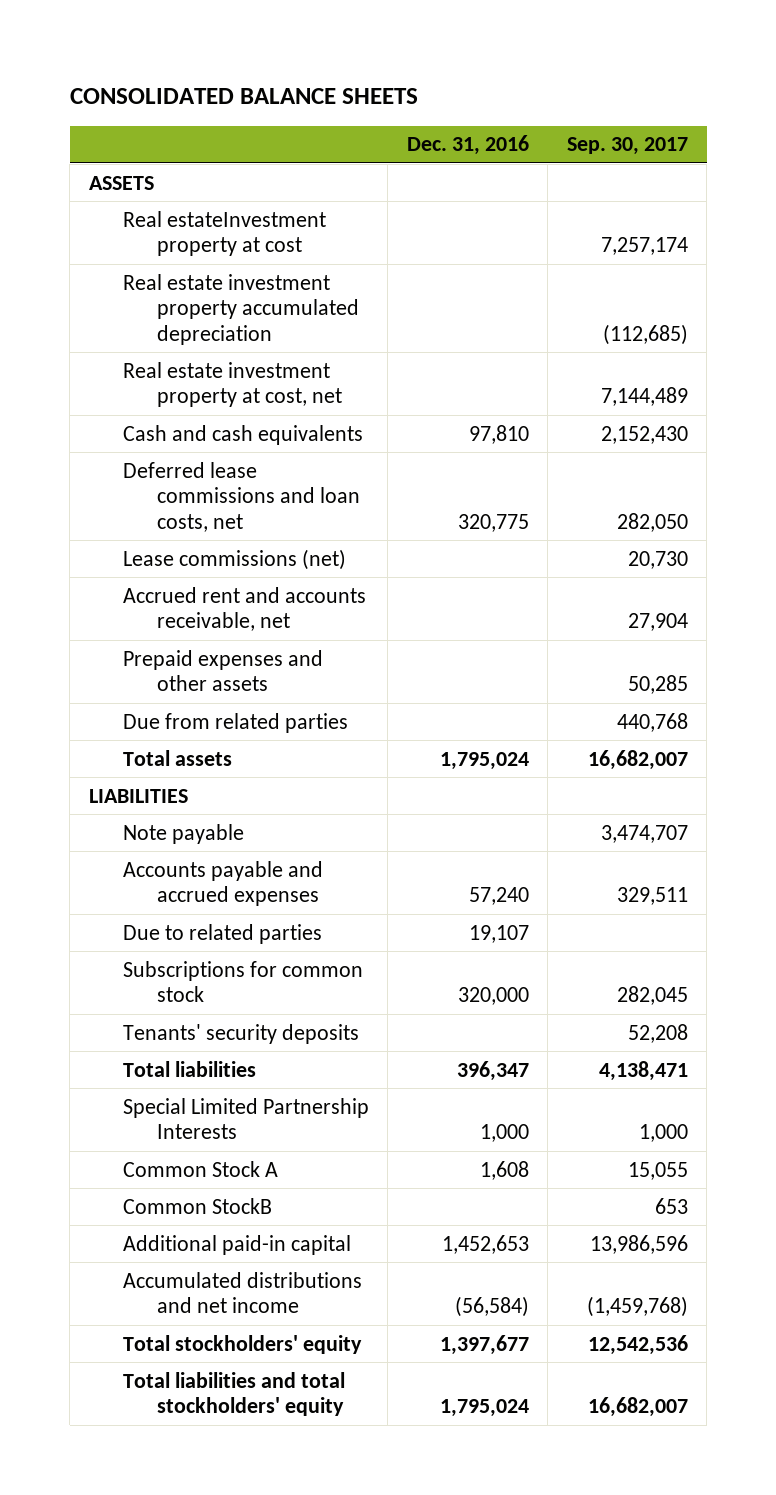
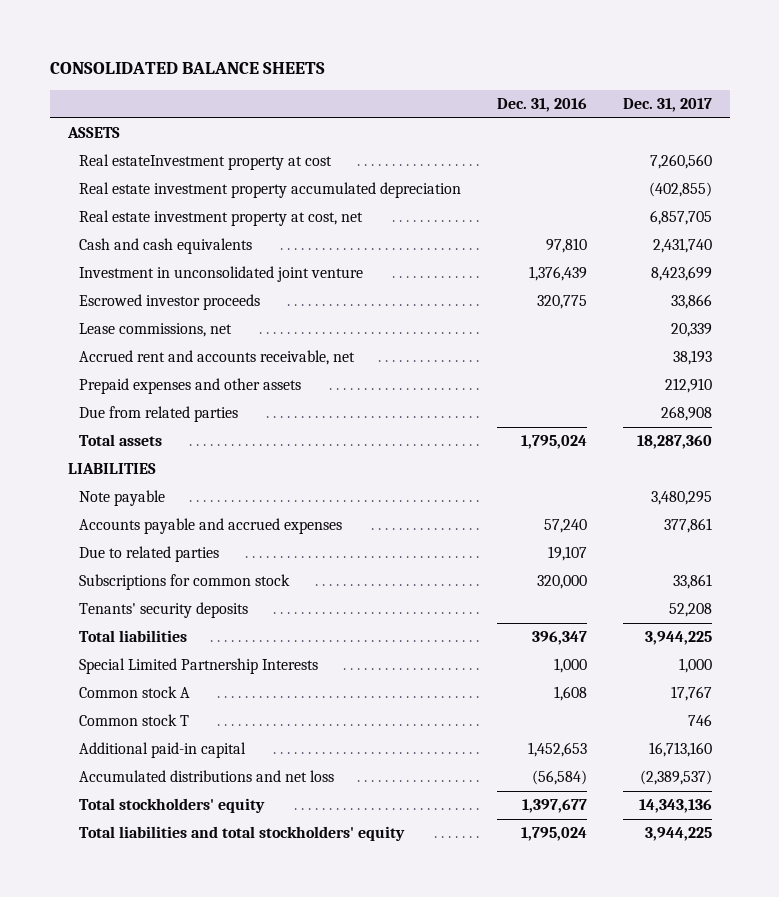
- | Dec. 31, 2016 | Sep. 30, 2017
+ | Dec. 31, 2016 | Dec. 31, 2017
- Deferred lease commissions and loan costs, net | 320,775 | 282,050
- Lease commissions (net) | | 20,730
+ Investment in unconsolidated joint venture | 1,376,439 | 8,423,699
+ Escrowed investor proceeds | 320,775 | 33,866
+ Lease commissions, net | | 20,339
- Common Stock A | 1,608 | 15,055
- Common StockB | | 653
+ Common stock A | 1,608 | 17,767
+ Common stock T | | 746
- Accumulated distributions and net income | (56,584) | (1,459,768)
+ Accumulated distributions and net loss | (56,584) | (2,389,537)

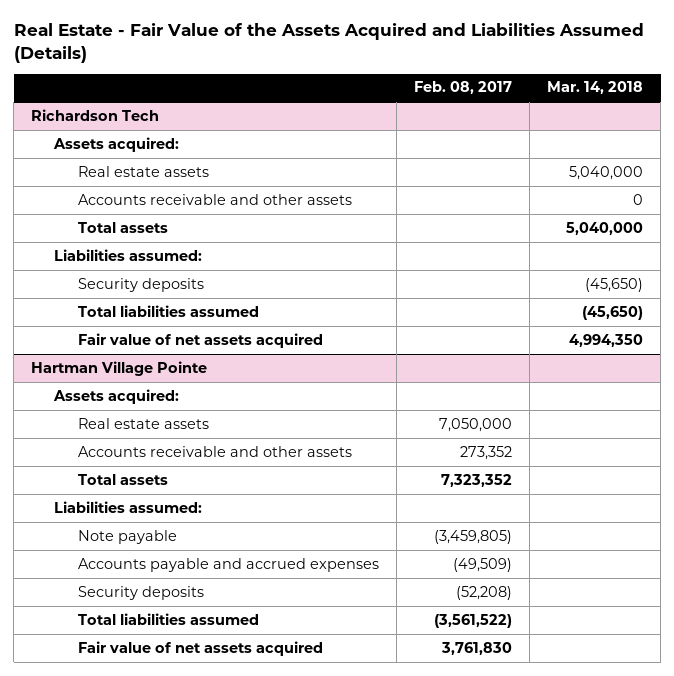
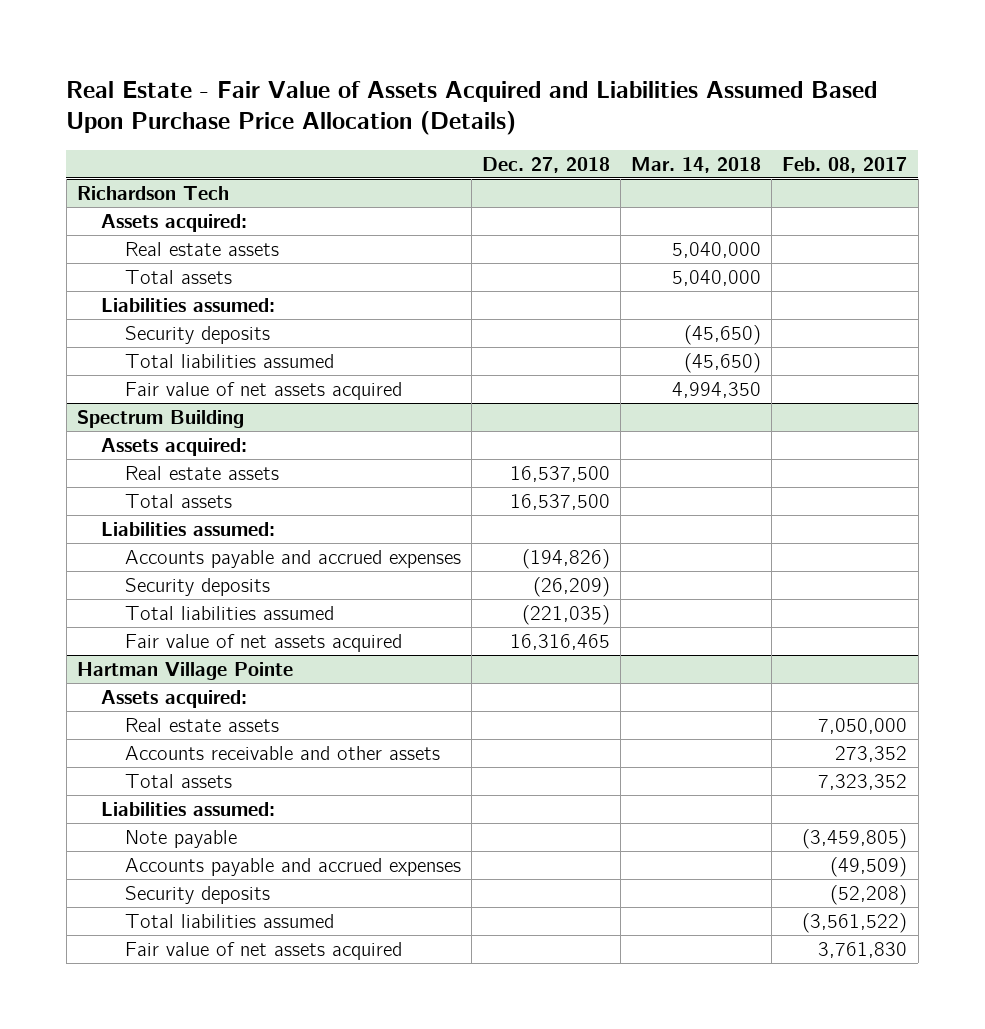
- Real Estate - Fair Value of the Assets Acquired and Liabilities Assumed (Details)
+ Real Estate - Fair Value of Assets Acquired and Liabilities Assumed Based Upon Purchase Price Allocation (Details)
- | Feb. 08, 2017 | Mar. 14, 2018
+ | Dec. 27, 2018 | Mar. 14, 2018 | Feb. 08, 2017
@ Richardson Tech
- Accounts receivable and other assets | | 0
+ Spectrum Building
+ Assets acquired:
+ Real estate assets | 16,537,500 | |
+ Total assets | 16,537,500 | |
+ Liabilities assumed:
+ Accounts payable and accrued expenses | (194,826) | |
+ Security deposits | (26,209) | |
+ Total liabilities assumed | (221,035) | |
+ Fair value of net assets acquired | 16,316,465 | |

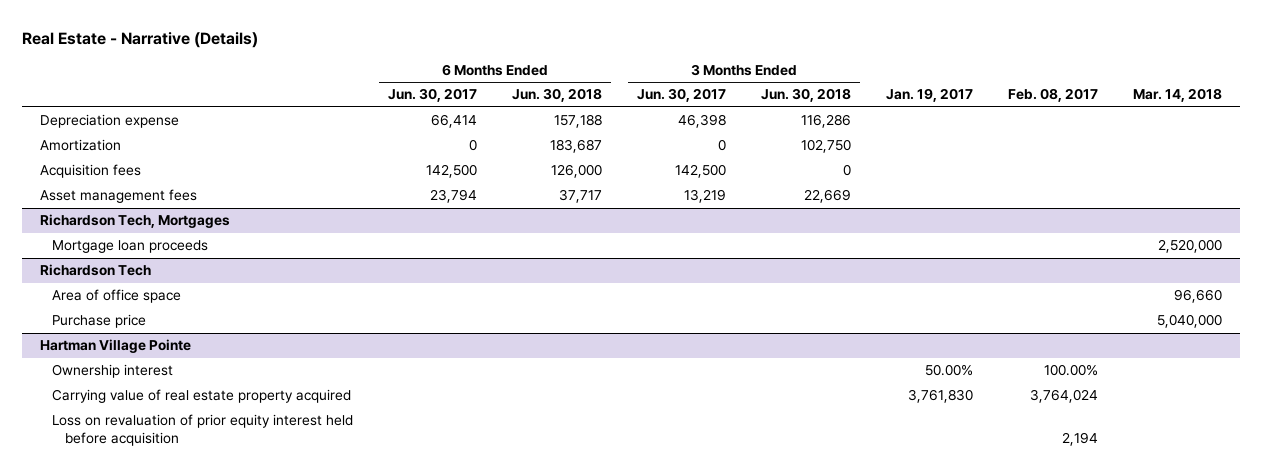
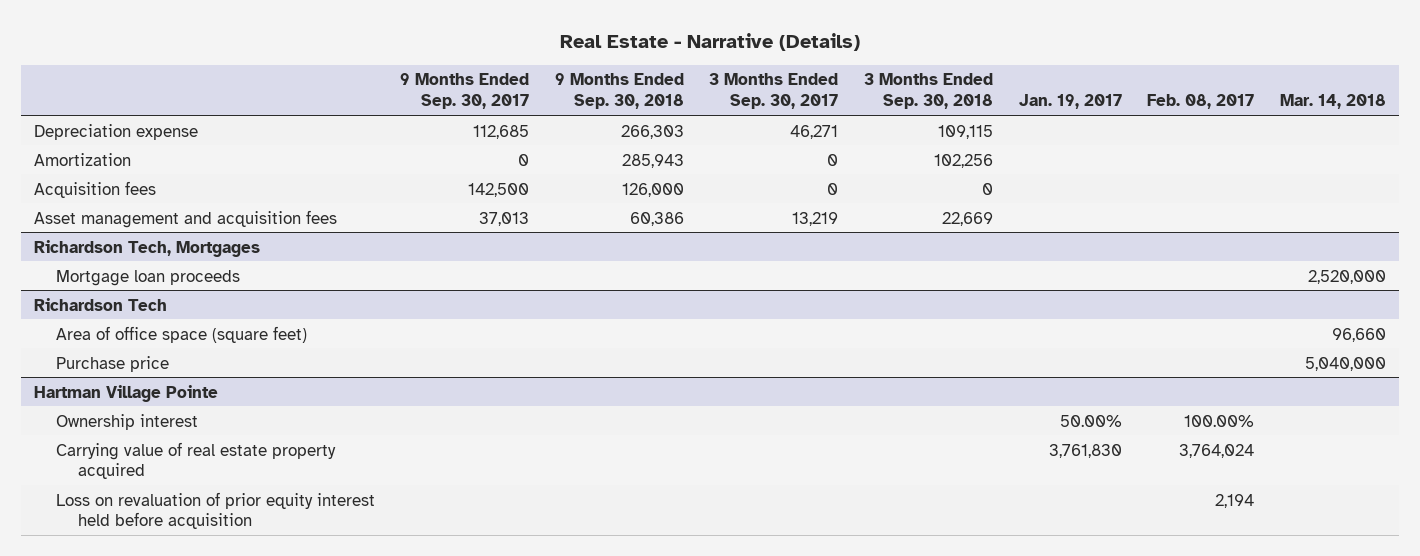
- | 6 Months Ended Jun. 30, 2017 | 6 Months Ended Jun. 30, 2018 | 3 Months Ended Jun. 30, 2017 | 3 Months Ended Jun. 30, 2018 | Jan. 19, 2017 | Feb. 08, 2017 | Mar. 14, 2018
+ | 9 Months Ended Sep. 30, 2017 | 9 Months Ended Sep. 30, 2018 | 3 Months Ended Sep. 30, 2017 | 3 Months Ended Sep. 30, 2018 | Jan. 19, 2017 | Feb. 08, 2017 | Mar. 14, 2018
- Asset management fees | 23,794 | 37,717 | 13,219 | 22,669 | | |
+ Asset management and acquisition fees | 37,013 | 60,386 | 13,219 | 22,669 | | |
@ Richardson Tech
- Area of office space | | | | | | | 96,660
+ Area of office space (square feet) | | | | | | | 96,660

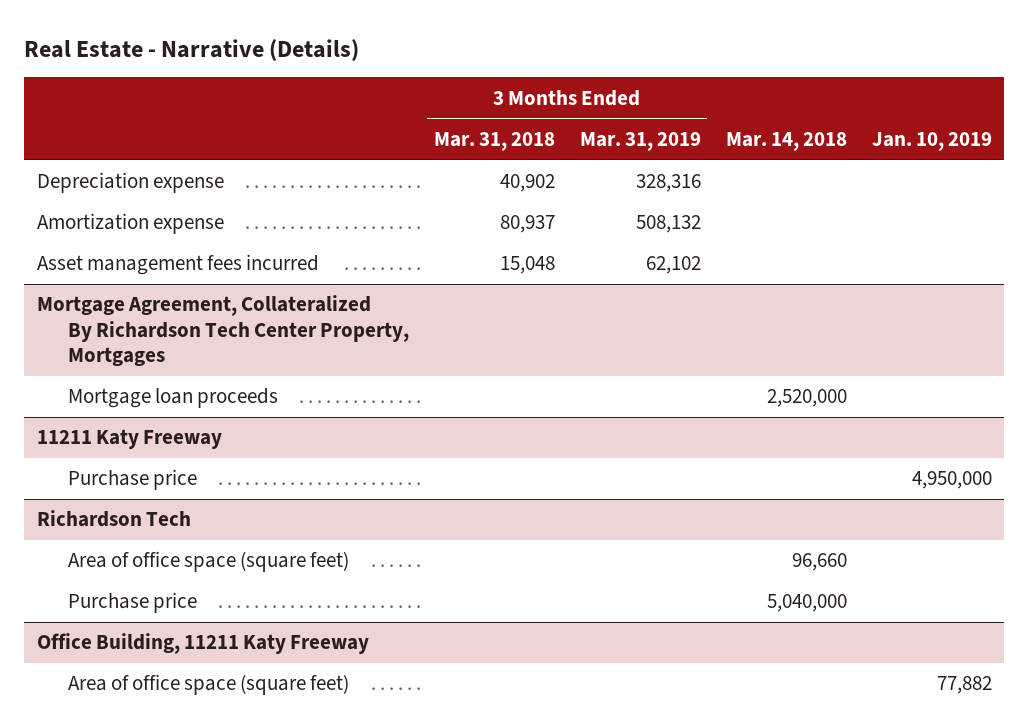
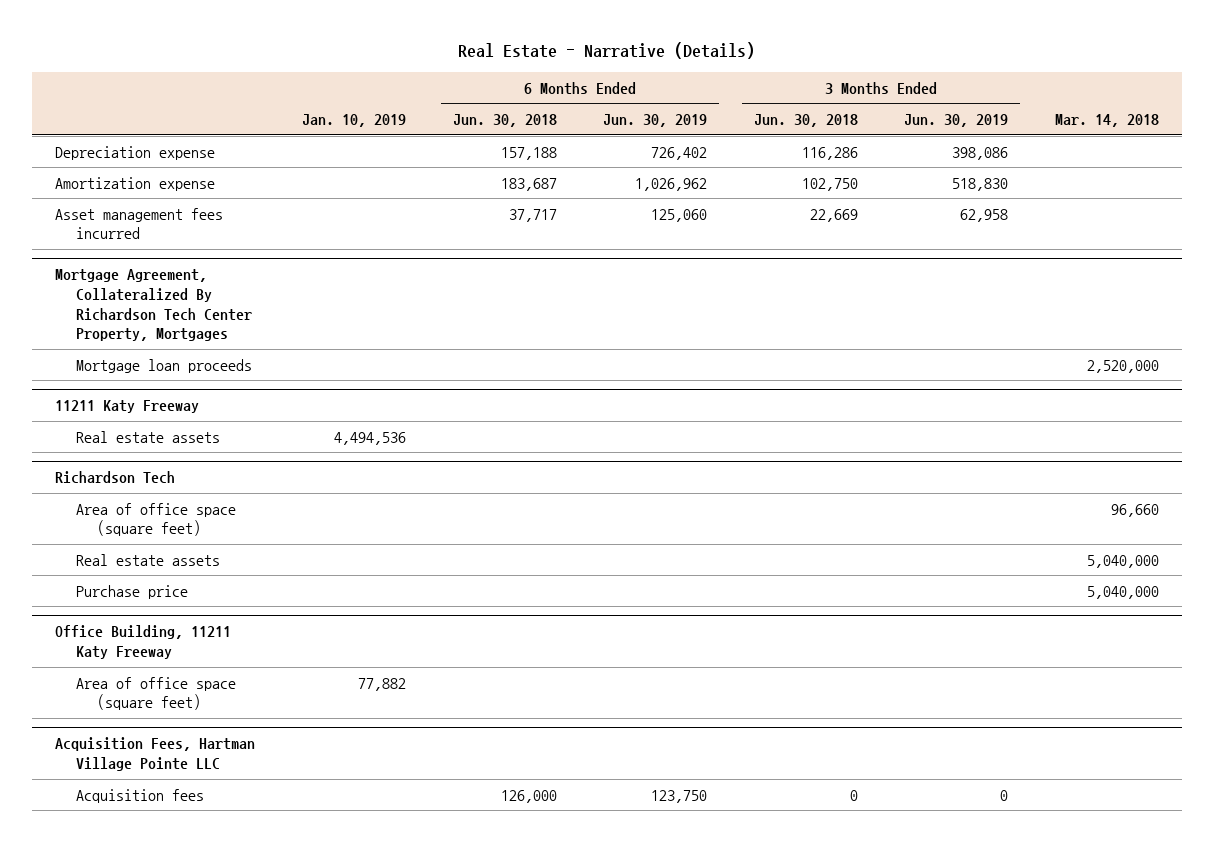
- | 3 Months Ended Mar. 31, 2018 | 3 Months Ended Mar. 31, 2019 | Mar. 14, 2018 | Jan. 10, 2019
+ | Jan. 10, 2019 | 6 Months Ended Jun. 30, 2018 | 6 Months Ended Jun. 30, 2019 | 3 Months Ended Jun. 30, 2018 | 3 Months Ended Jun. 30, 2019 | Mar. 14, 2018
@ 11211 Katy Freeway
- Purchase price | | | | 4,950,000
+ Real estate assets | 4,494,536 | | | | |
@ Richardson Tech
+ Real estate assets | | | | | | 5,040,000
+ Acquisition Fees, Hartman Village Pointe LLC
+ Acquisition fees | | 126,000 | 123,750 | 0 | 0 |

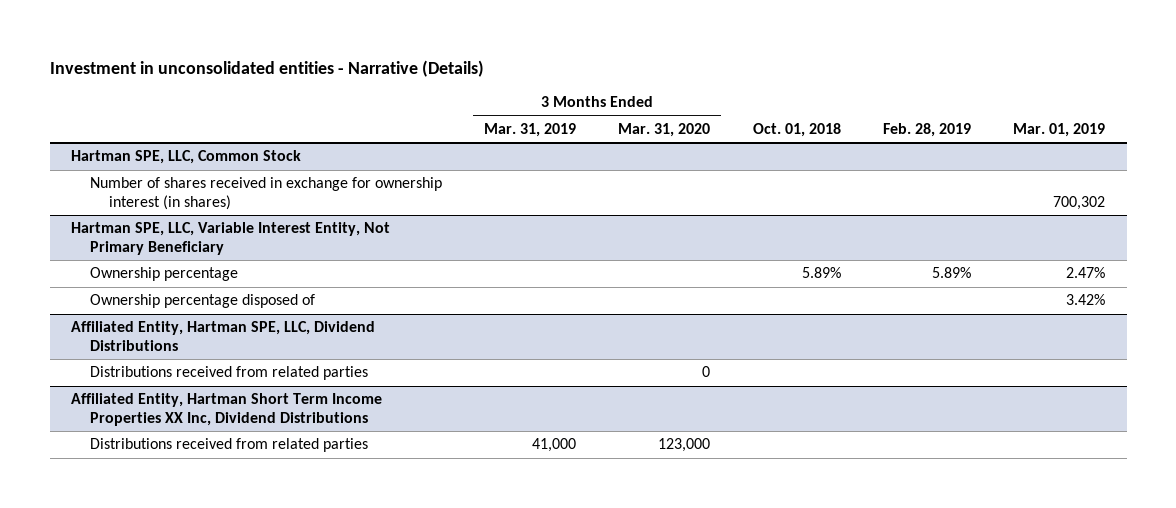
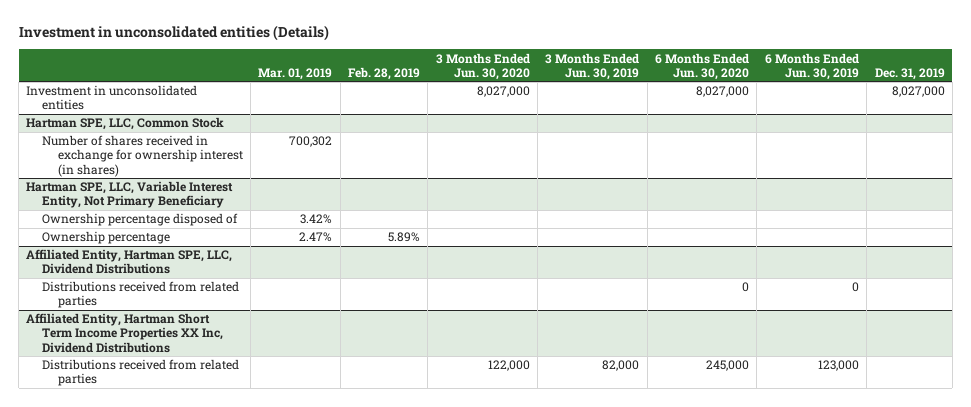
- Investment in unconsolidated entities - Narrative (Details)
+ Investment in unconsolidated entities (Details)
- | 3 Months Ended Mar. 31, 2019 | 3 Months Ended Mar. 31, 2020 | Oct. 01, 2018 | Feb. 28, 2019 | Mar. 01, 2019
+ | Mar. 01, 2019 | Feb. 28, 2019 | 3 Months Ended Jun. 30, 2020 | 3 Months Ended Jun. 30, 2019 | 6 Months Ended Jun. 30, 2020 | 6 Months Ended Jun. 30, 2019 | Dec. 31, 2019
+ Investment in unconsolidated entities | | | 8,027,000 | | 8,027,000 | | 8,027,000
@ Hartman SPE, LLC, Variable Interest Entity, Not Primary Beneficiary
moved down: Ownership percentage | 2.47% | 5.89% | | | | |

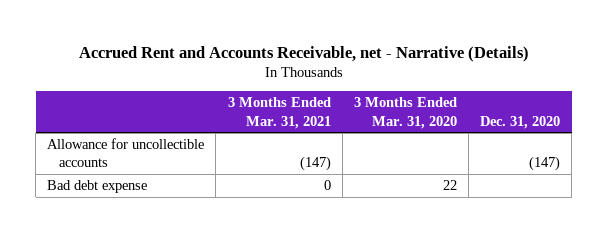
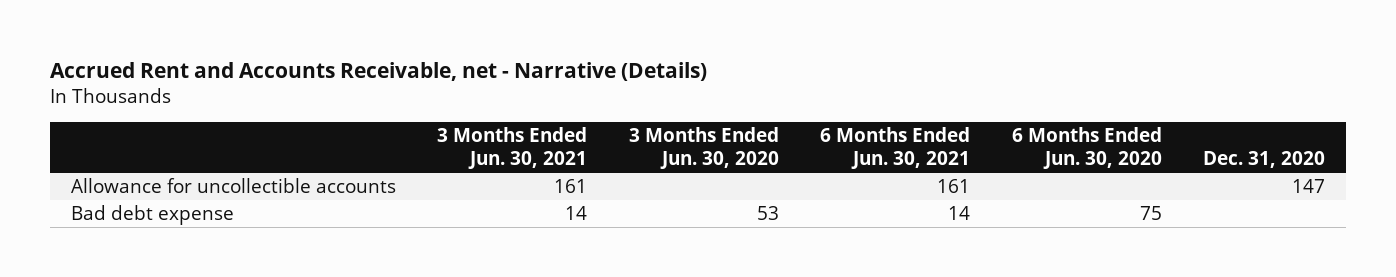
- | 3 Months Ended Mar. 31, 2021 | 3 Months Ended Mar. 31, 2020 | Dec. 31, 2020
+ | 3 Months Ended Jun. 30, 2021 | 3 Months Ended Jun. 30, 2020 | 6 Months Ended Jun. 30, 2021 | 6 Months Ended Jun. 30, 2020 | Dec. 31, 2020
- Allowance for uncollectible accounts | (147) | | (147)
+ Allowance for uncollectible accounts | 161 | | 161 | | 147

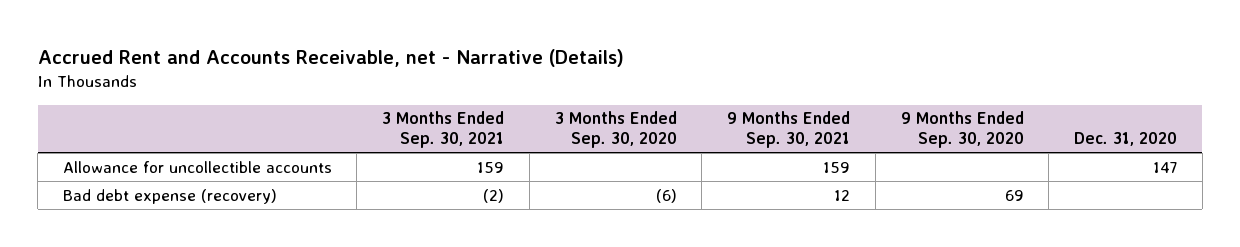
- | 3 Months Ended Jun. 30, 2021 | 3 Months Ended Jun. 30, 2020 | 6 Months Ended Jun. 30, 2021 | 6 Months Ended Jun. 30, 2020 | Dec. 31, 2020
+ | 3 Months Ended Sep. 30, 2021 | 3 Months Ended Sep. 30, 2020 | 9 Months Ended Sep. 30, 2021 | 9 Months Ended Sep. 30, 2020 | Dec. 31, 2020
- Bad debt expense | 14 | 53 | 14 | 75 |
+ Bad debt expense (recovery) | (2) | (6) | 12 | 69 |

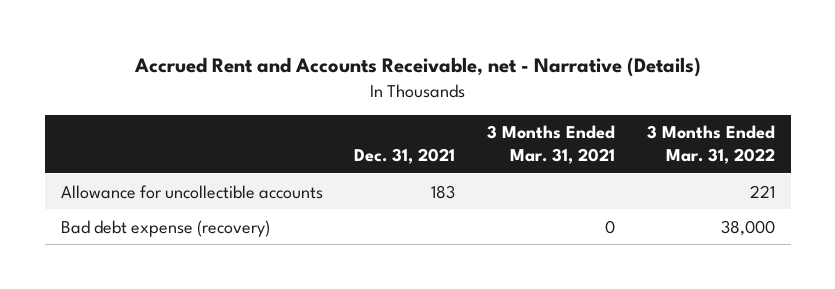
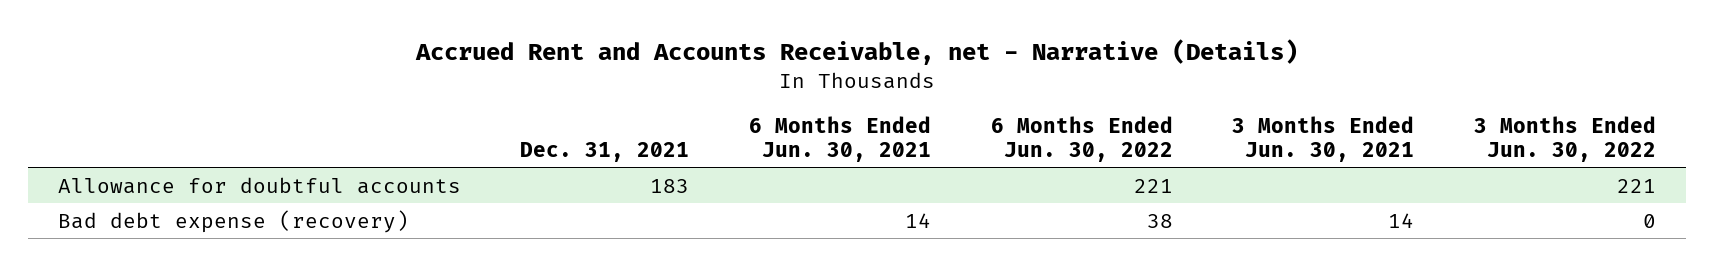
- | Dec. 31, 2021 | 3 Months Ended Mar. 31, 2021 | 3 Months Ended Mar. 31, 2022
+ | Dec. 31, 2021 | 6 Months Ended Jun. 30, 2021 | 6 Months Ended Jun. 30, 2022 | 3 Months Ended Jun. 30, 2021 | 3 Months Ended Jun. 30, 2022
- Allowance for uncollectible accounts | 183 | | 221
+ Allowance for doubtful accounts | 183 | | 221 | | 221

